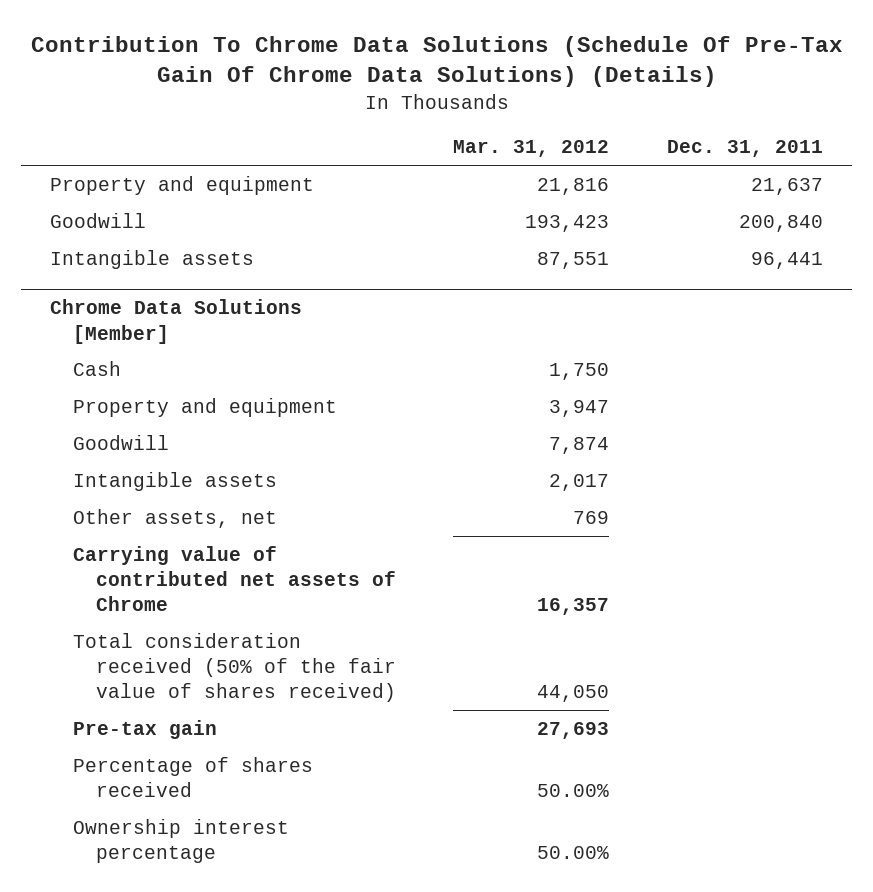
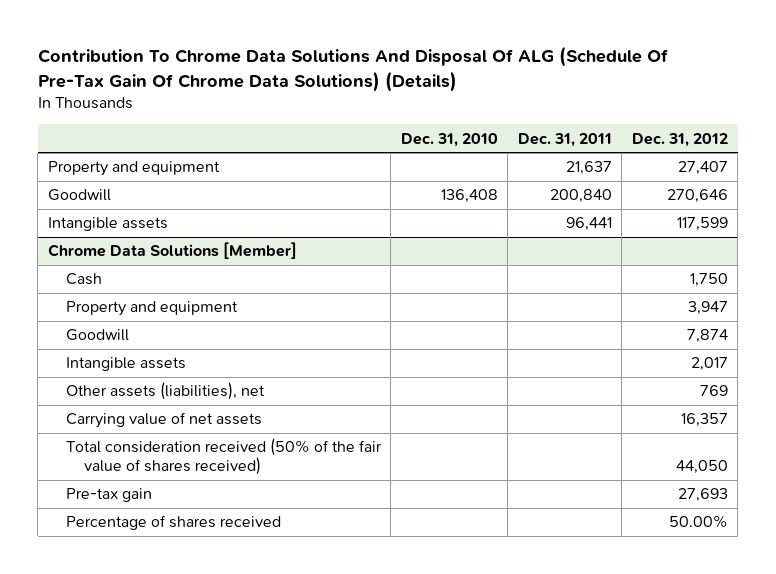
- Contribution To Chrome Data Solutions (Schedule Of Pre-Tax Gain Of Chrome Data Solutions) (Details)
+ Contribution To Chrome Data Solutions And Disposal Of ALG (Schedule Of Pre-Tax Gain Of Chrome Data Solutions) (Details)
- | Mar. 31, 2012 | Dec. 31, 2011
+ | Dec. 31, 2010 | Dec. 31, 2011 | Dec. 31, 2012
@ Chrome Data Solutions [Member]
- Other assets, net | 769 |
- Carrying value of contributed net assets of Chrome | 16,357 |
+ Other assets (liabilities), net | | | 769
+ Carrying value of net assets | | | 16,357
- Ownership interest percentage | 50.00% |

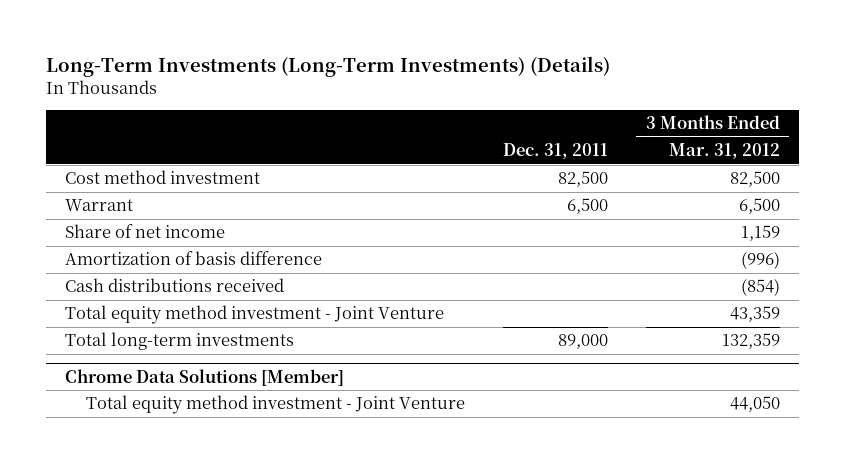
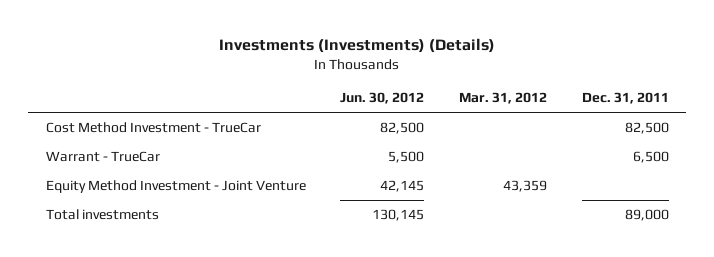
- Long-Term Investments (Long-Term Investments) (Details)
+ Investments (Investments) (Details)
- | Dec. 31, 2011 | 3 Months Ended Mar. 31, 2012
+ | Jun. 30, 2012 | Mar. 31, 2012 | Dec. 31, 2011
- Cost method investment | 82,500 | 82,500
- Warrant | 6,500 | 6,500
- Share of net income | | 1,159
- Amortization of basis difference | | (996)
- Cash distributions received | | (854)
- Total equity method investment - Joint Venture | | 43,359
- Total long-term investments | 89,000 | 132,359
- Chrome Data Solutions [Member]
- Total equity method investment - Joint Venture | | 44,050
+ Cost Method Investment - TrueCar | 82,500 | | 82,500
+ Warrant - TrueCar | 5,500 | | 6,500
+ Equity Method Investment - Joint Venture | 42,145 | 43,359 |
+ Total investments | 130,145 | | 89,000

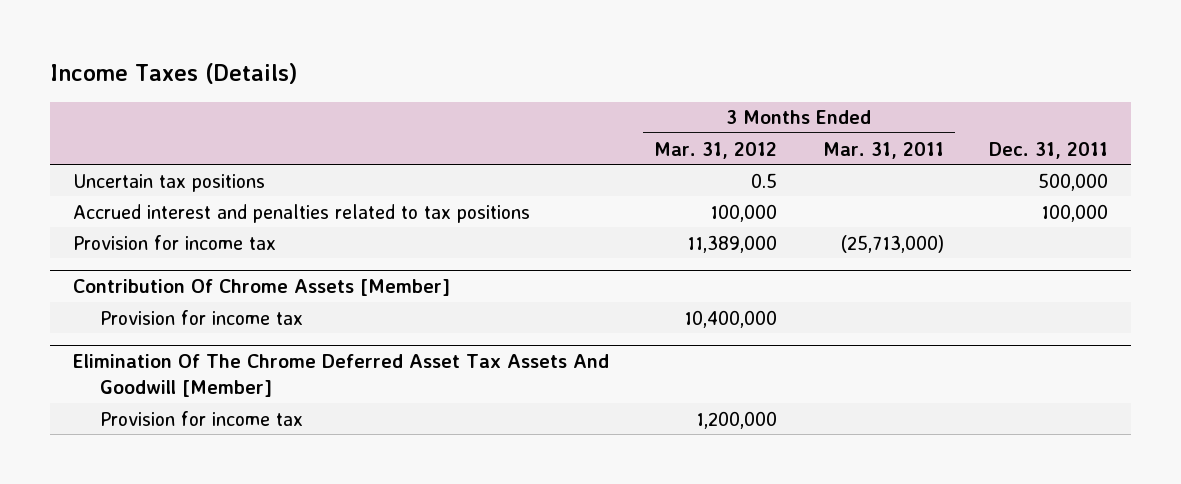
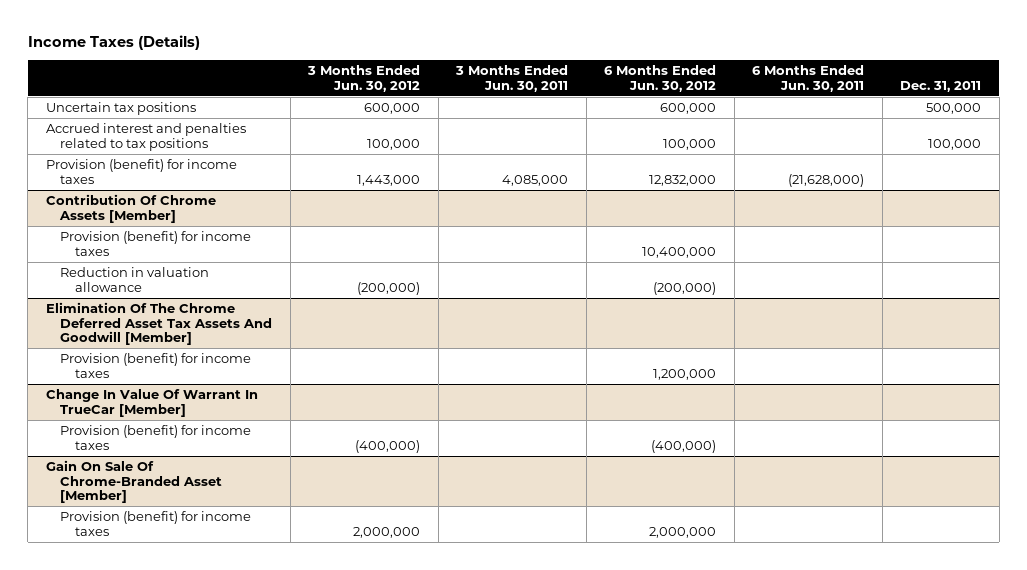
- | 3 Months Ended Mar. 31, 2012 | 3 Months Ended Mar. 31, 2011 | Dec. 31, 2011
+ | 3 Months Ended Jun. 30, 2012 | 3 Months Ended Jun. 30, 2011 | 6 Months Ended Jun. 30, 2012 | 6 Months Ended Jun. 30, 2011 | Dec. 31, 2011
- Provision for income tax | 11,389,000 | (25,713,000) |
+ Provision (benefit) for income taxes | 1,443,000 | 4,085,000 | 12,832,000 | (21,628,000) |
@ Contribution Of Chrome Assets [Member]
- Provision for income tax | 10,400,000 | |
+ Provision (benefit) for income taxes | | | 10,400,000 | |
+ Reduction in valuation allowance | (200,000) | | (200,000) | |
@ Elimination Of The Chrome Deferred Asset Tax Assets And Goodwill [Member]
- Provision for income tax | 1,200,000 | |
+ Provision (benefit) for income taxes | | | 1,200,000 | |
+ Change In Value Of Warrant In TrueCar [Member]
+ Provision (benefit) for income taxes | (400,000) | | (400,000) | |
+ Gain On Sale Of Chrome-Branded Asset [Member]
+ Provision (benefit) for income taxes | 2,000,000 | | 2,000,000 | |

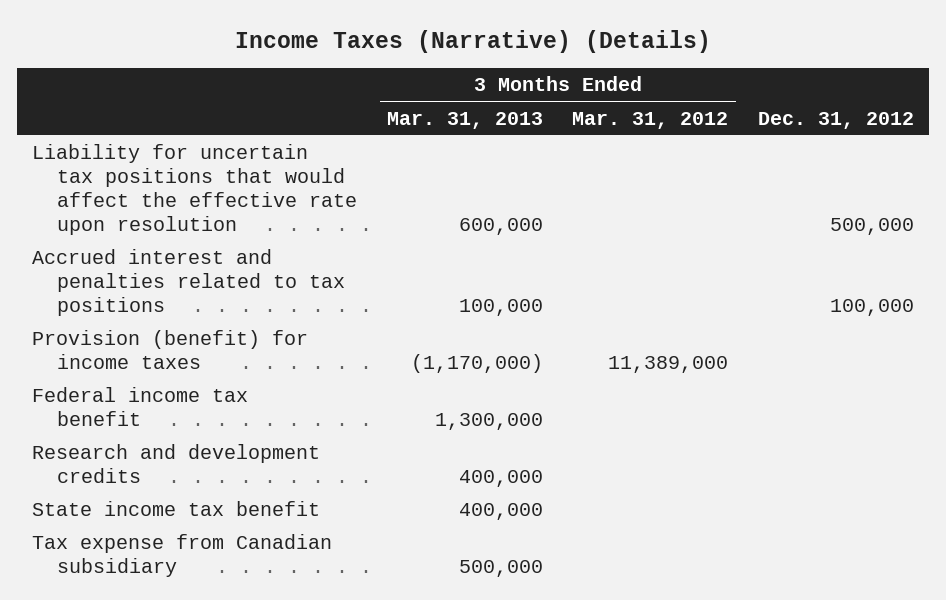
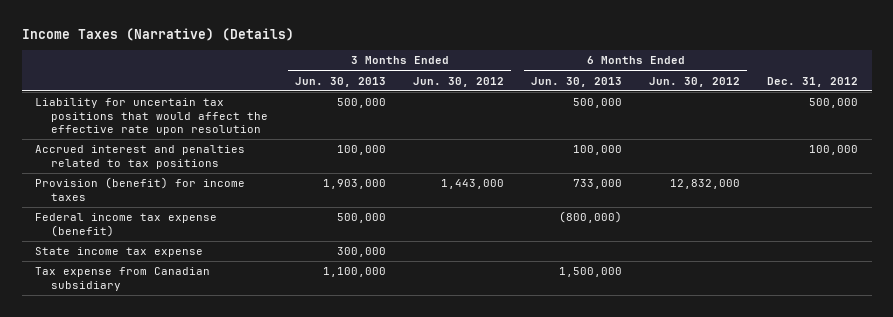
- | 3 Months Ended Mar. 31, 2013 | 3 Months Ended Mar. 31, 2012 | Dec. 31, 2012
+ | 3 Months Ended Jun. 30, 2013 | 3 Months Ended Jun. 30, 2012 | 6 Months Ended Jun. 30, 2013 | 6 Months Ended Jun. 30, 2012 | Dec. 31, 2012
- Federal income tax benefit | 1,300,000 | |
- Research and development credits | 400,000 | |
- State income tax benefit | 400,000 | |
+ Federal income tax expense (benefit) | 500,000 | | (800,000) | |
+ State income tax expense | 300,000 | | | |

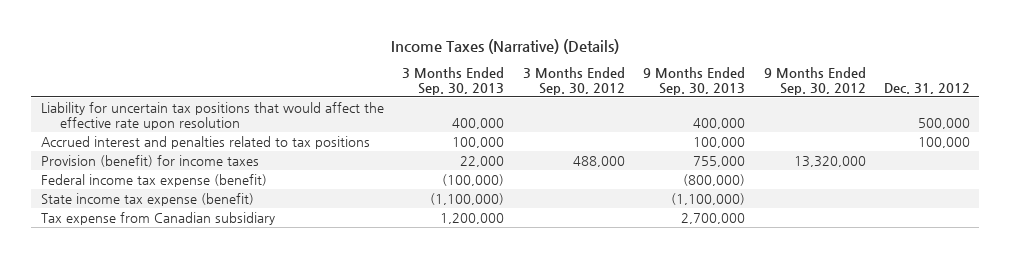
- | 3 Months Ended Jun. 30, 2013 | 3 Months Ended Jun. 30, 2012 | 6 Months Ended Jun. 30, 2013 | 6 Months Ended Jun. 30, 2012 | Dec. 31, 2012
+ | 3 Months Ended Sep. 30, 2013 | 3 Months Ended Sep. 30, 2012 | 9 Months Ended Sep. 30, 2013 | 9 Months Ended Sep. 30, 2012 | Dec. 31, 2012
- State income tax expense | 300,000 | | | |
+ State income tax expense (benefit) | (1,100,000) | | (1,100,000) | |

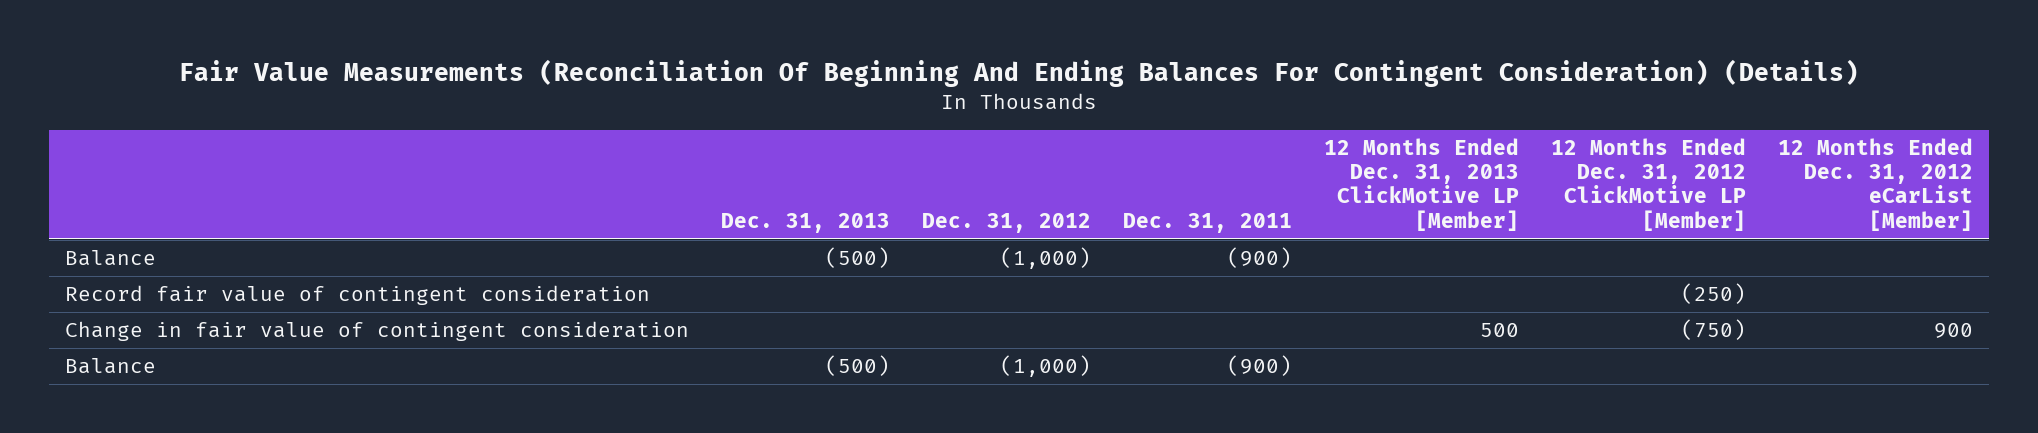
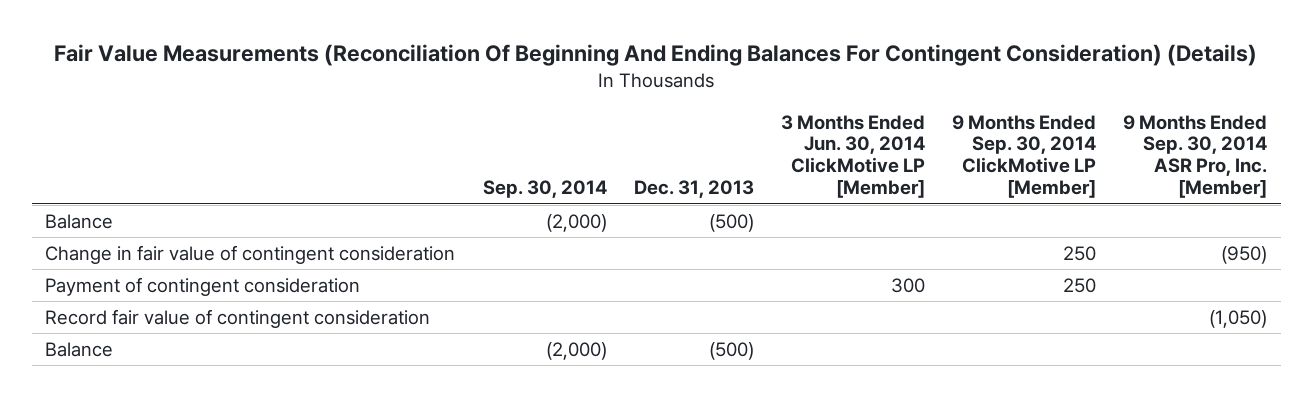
- | Dec. 31, 2013 | Dec. 31, 2012 | Dec. 31, 2011 | 12 Months Ended Dec. 31, 2013 ClickMotive LP [Member] | 12 Months Ended Dec. 31, 2012 ClickMotive LP [Member] | 12 Months Ended Dec. 31, 2012 eCarList [Member]
+ | Sep. 30, 2014 | Dec. 31, 2013 | 3 Months Ended Jun. 30, 2014 ClickMotive LP [Member] | 9 Months Ended Sep. 30, 2014 ClickMotive LP [Member] | 9 Months Ended Sep. 30, 2014 ASR Pro, Inc. [Member]
+ Payment of contingent consideration | | | 300 | 250 |
moved down: Record fair value of contingent consideration | | | | | (1,050)

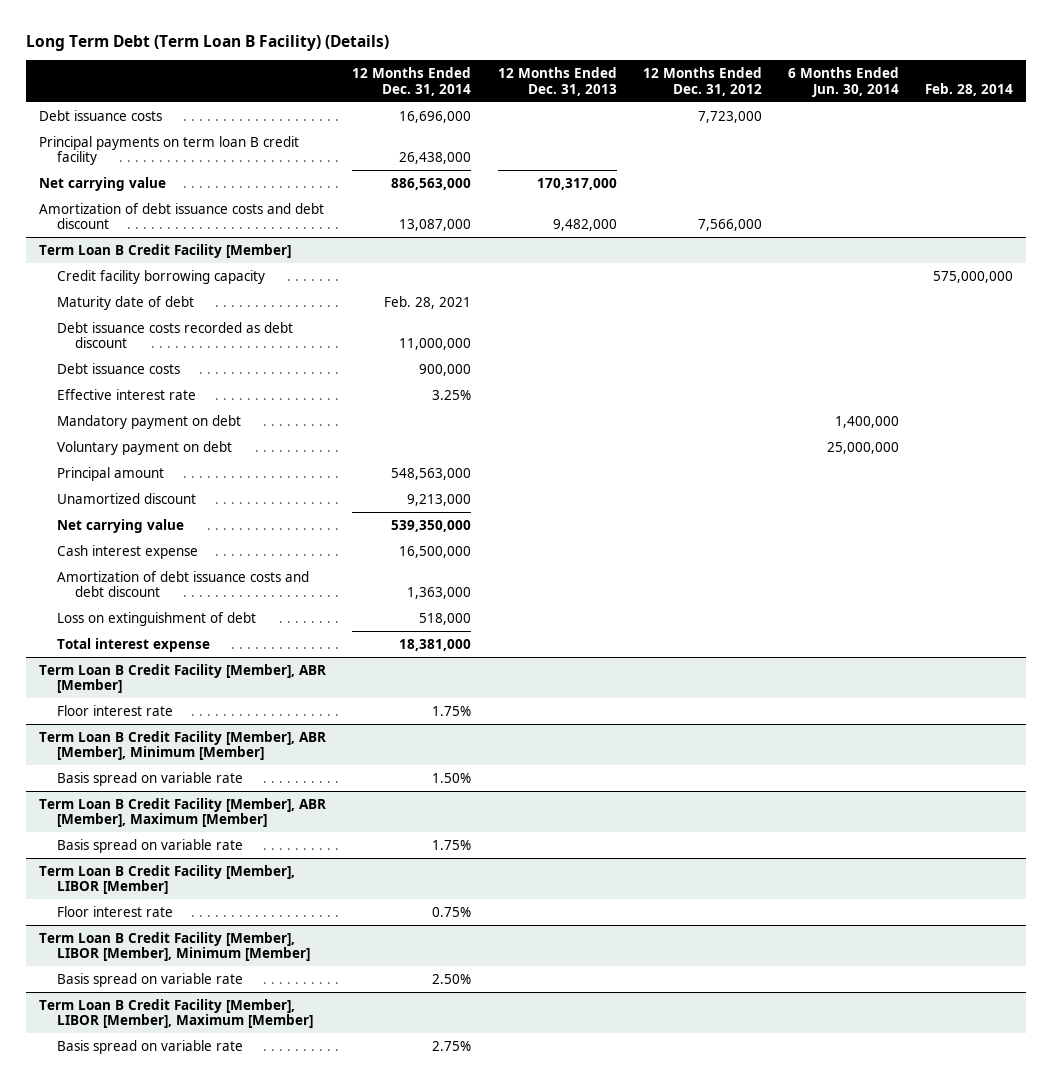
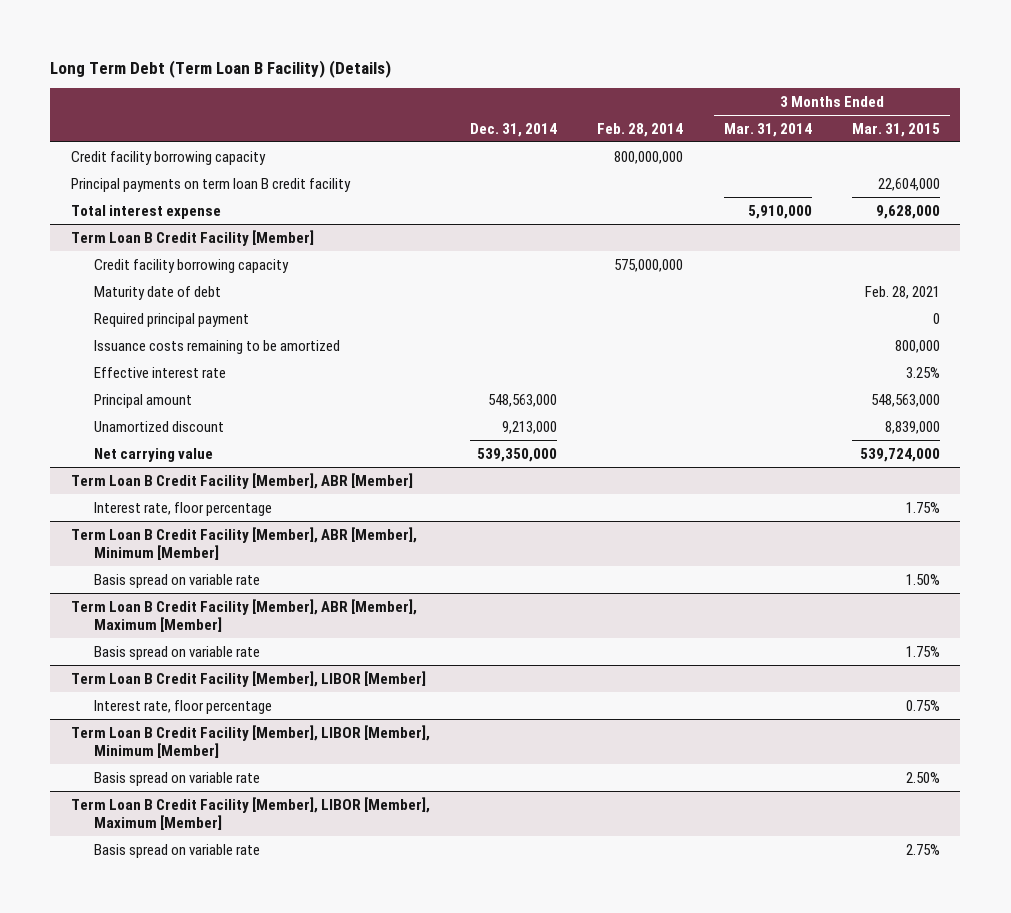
- | 12 Months Ended Dec. 31, 2014 | 12 Months Ended Dec. 31, 2013 | 12 Months Ended Dec. 31, 2012 | 6 Months Ended Jun. 30, 2014 | Feb. 28, 2014
+ | Dec. 31, 2014 | Feb. 28, 2014 | 3 Months Ended Mar. 31, 2014 | 3 Months Ended Mar. 31, 2015
- Debt issuance costs | 16,696,000 | | 7,723,000 | |
+ Credit facility borrowing capacity | | 800,000,000 | |
- Net carrying value | 886,563,000 | 170,317,000 | | |
- Amortization of debt issuance costs and debt discount | 13,087,000 | 9,482,000 | 7,566,000 | |
+ Total interest expense | | | 5,910,000 | 9,628,000
@ Term Loan B Credit Facility [Member]
- Debt issuance costs recorded as debt discount | 11,000,000 | | | |
- Debt issuance costs | 900,000 | | | |
+ Required principal payment | | | | 0
+ Issuance costs remaining to be amortized | | | | 800,000
- Mandatory payment on debt | | | | 1,400,000 |
- Voluntary payment on debt | | | | 25,000,000 |
- Cash interest expense | 16,500,000 | | | |
- Amortization of debt issuance costs and debt discount | 1,363,000 | | | |
- Loss on extinguishment of debt | 518,000 | | | |
- Total interest expense | 18,381,000 | | | |
@ Term Loan B Credit Facility [Member], ABR [Member]
- Floor interest rate | 1.75% | | | |
+ Interest rate, floor percentage | | | | 1.75%
@ Term Loan B Credit Facility [Member], LIBOR [Member]
- Floor interest rate | 0.75% | | | |
+ Interest rate, floor percentage | | | | 0.75%

